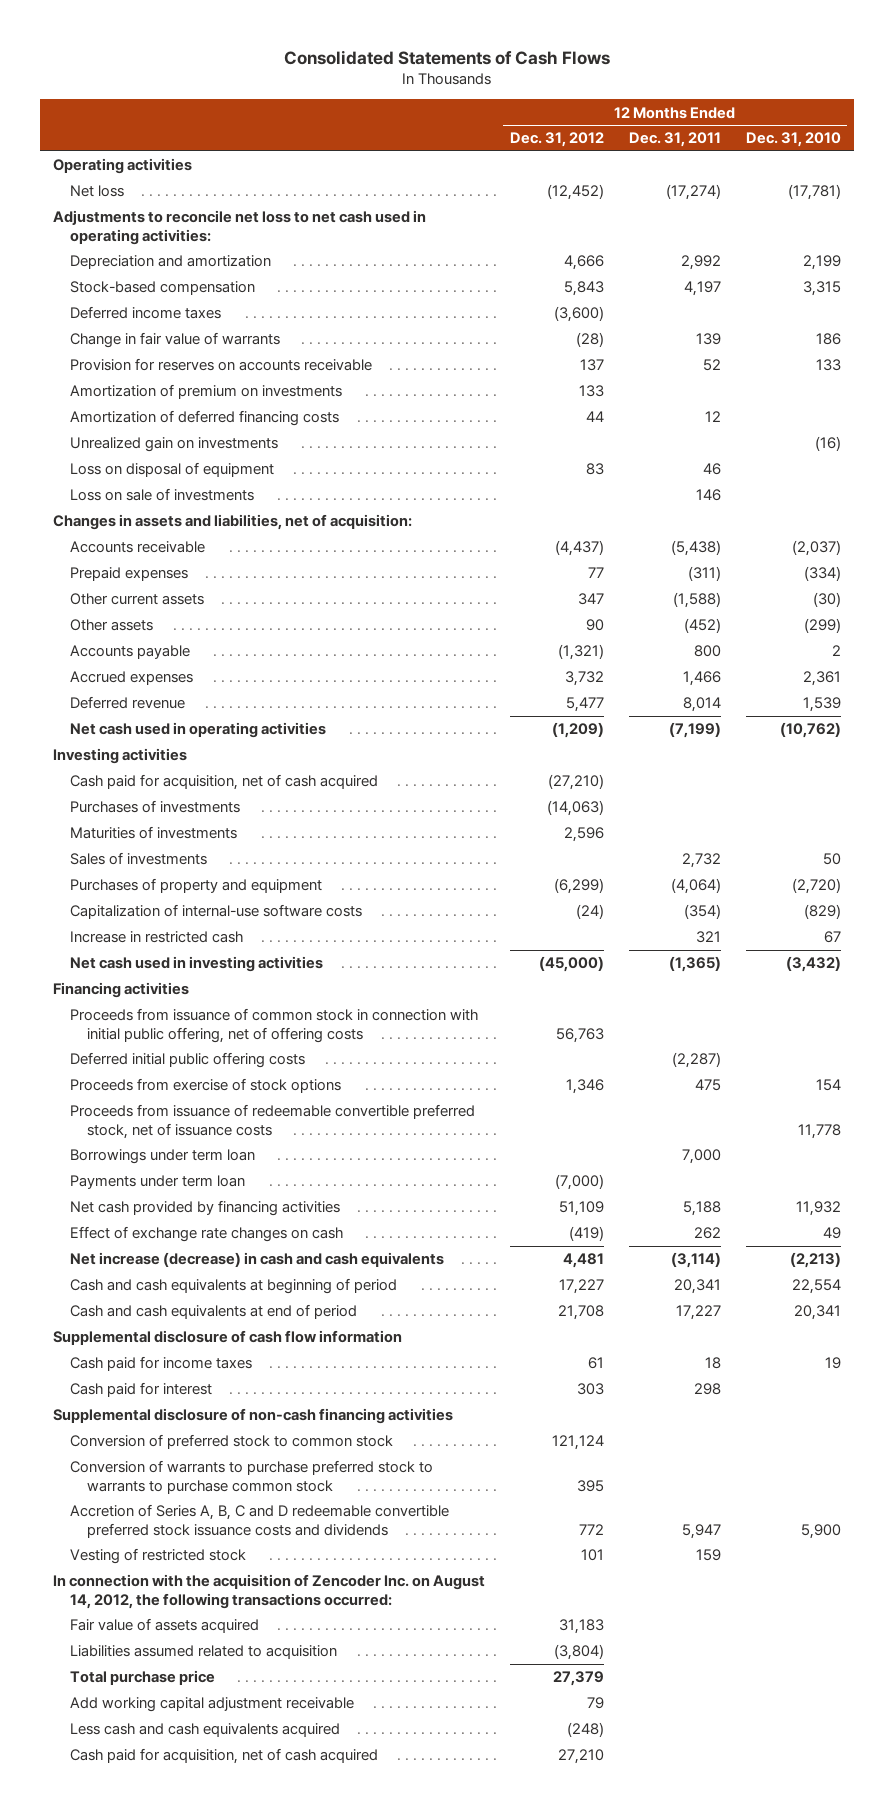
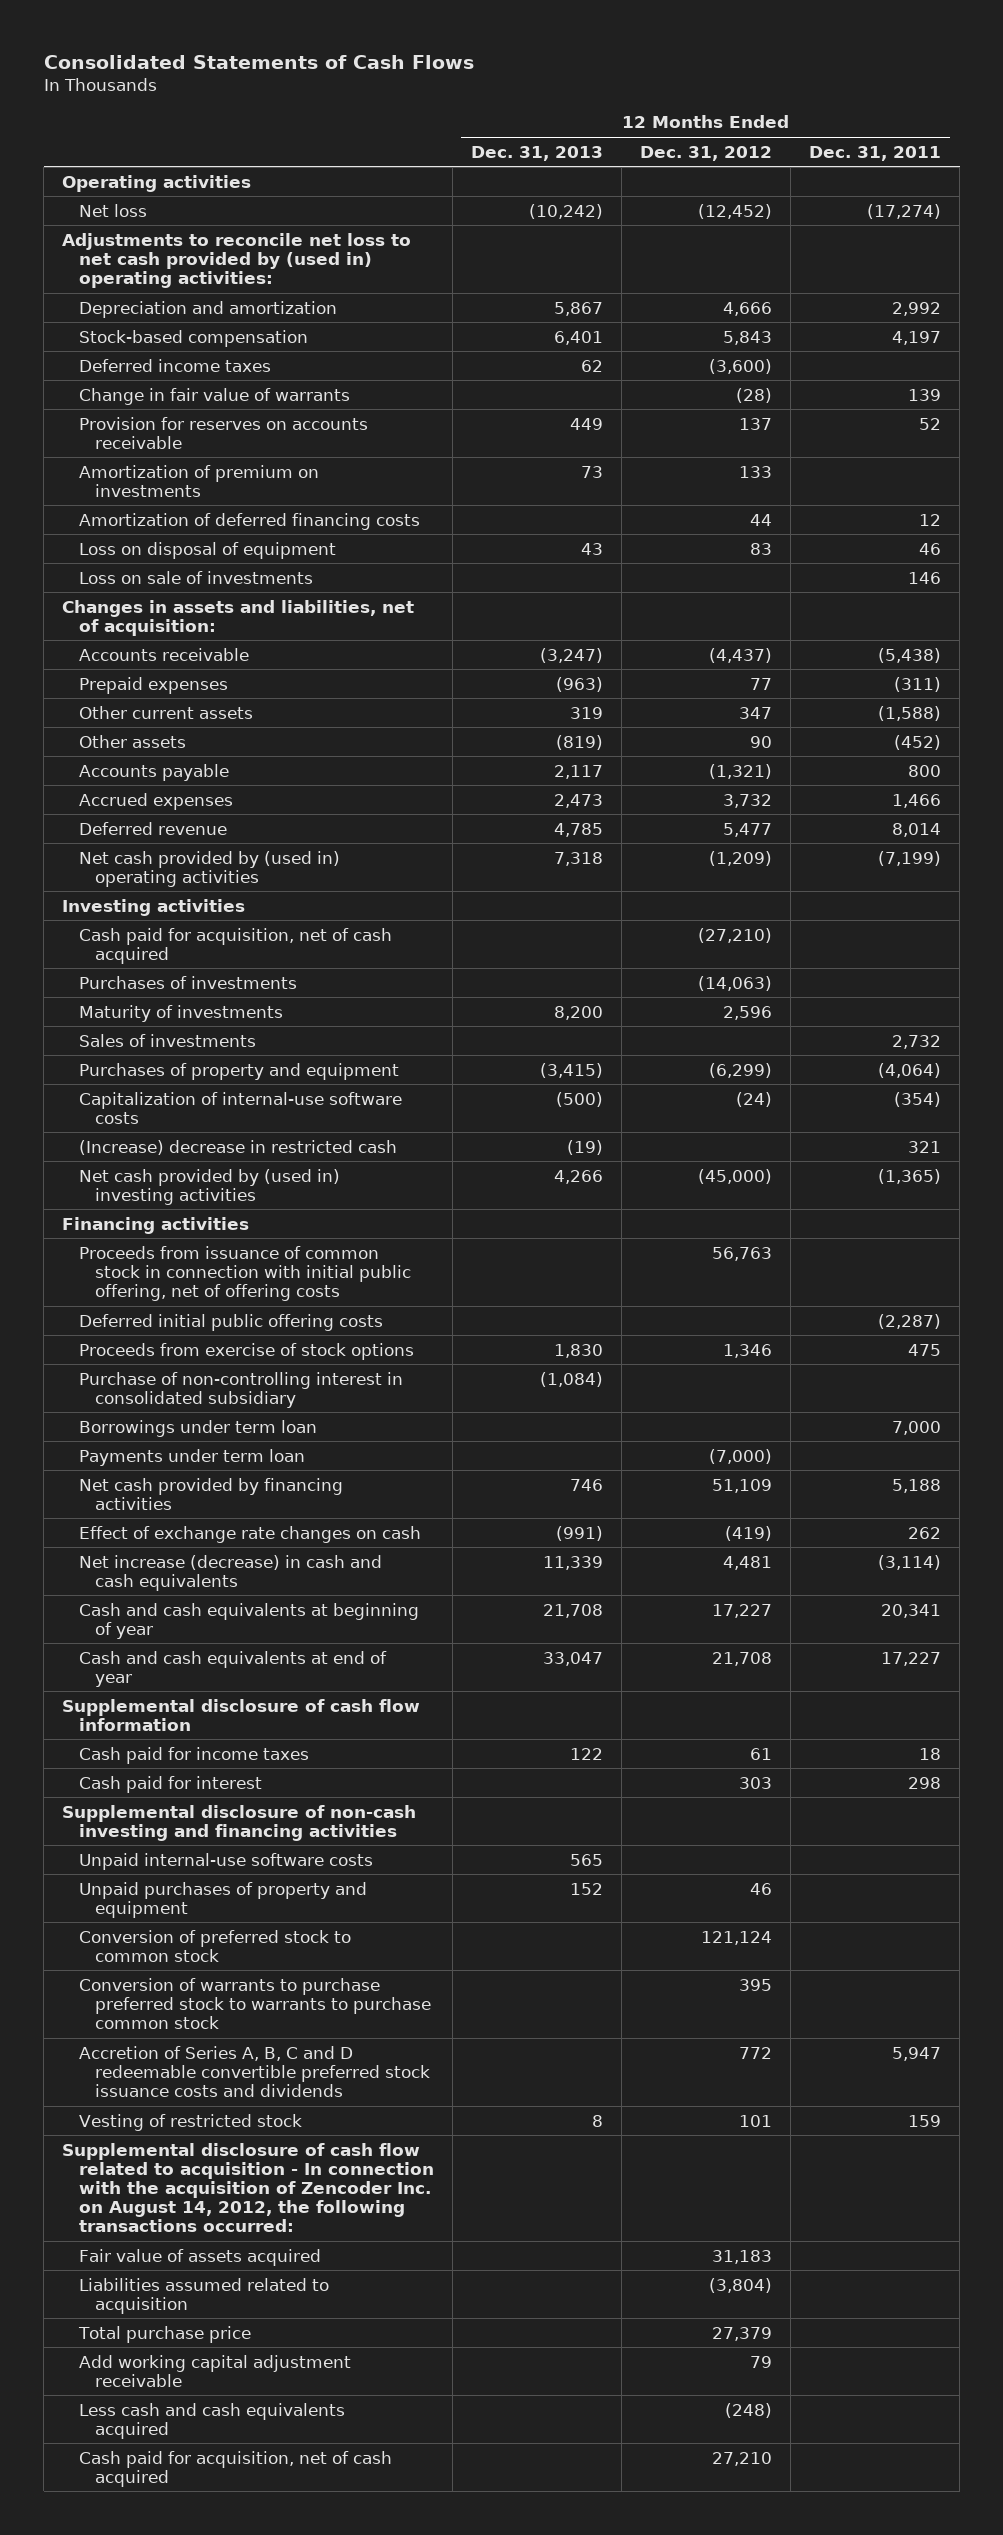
- | 12 Months Ended Dec. 31, 2012 | 12 Months Ended Dec. 31, 2011 | 12 Months Ended Dec. 31, 2010
+ | 12 Months Ended Dec. 31, 2013 | 12 Months Ended Dec. 31, 2012 | 12 Months Ended Dec. 31, 2011
- Adjustments to reconcile net loss to net cash used in operating activities:
+ Adjustments to reconcile net loss to net cash provided by (used in) operating activities:
- Unrealized gain on investments | | | (16)
- Net cash used in operating activities | (1,209) | (7,199) | (10,762)
+ Net cash provided by (used in) operating activities | 7,318 | (1,209) | (7,199)
- Maturities of investments | 2,596 | |
+ Maturity of investments | 8,200 | 2,596 |
- Increase in restricted cash | | 321 | 67
- Net cash used in investing activities | (45,000) | (1,365) | (3,432)
+ (Increase) decrease in restricted cash | (19) | | 321
+ Net cash provided by (used in) investing activities | 4,266 | (45,000) | (1,365)
- Proceeds from issuance of redeemable convertible preferred stock, net of issuance costs | | | 11,778
+ Purchase of non-controlling interest in consolidated subsidiary | (1,084) | |
- Cash and cash equivalents at beginning of period | 17,227 | 20,341 | 22,554
- Cash and cash equivalents at end of period | 21,708 | 17,227 | 20,341
+ Cash and cash equivalents at beginning of year | 21,708 | 17,227 | 20,341
+ Cash and cash equivalents at end of year | 33,047 | 21,708 | 17,227
- Supplemental disclosure of non-cash financing activities
+ Supplemental disclosure of non-cash investing and financing activities
+ Unpaid internal-use software costs | 565 | |
+ Unpaid purchases of property and equipment | 152 | 46 |
- In connection with the acquisition of Zencoder Inc. on August 14, 2012, the following transactions occurred:
+ Supplemental disclosure of cash flow related to acquisition - In connection with the acquisition of Zencoder Inc. on August 14, 2012, the following transactions occurred:

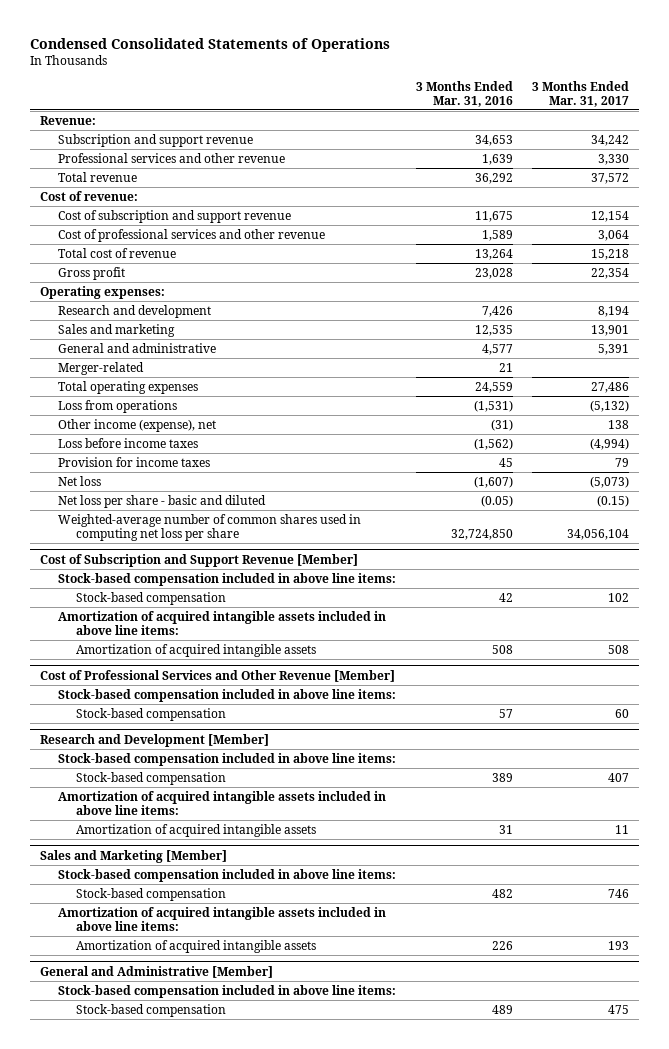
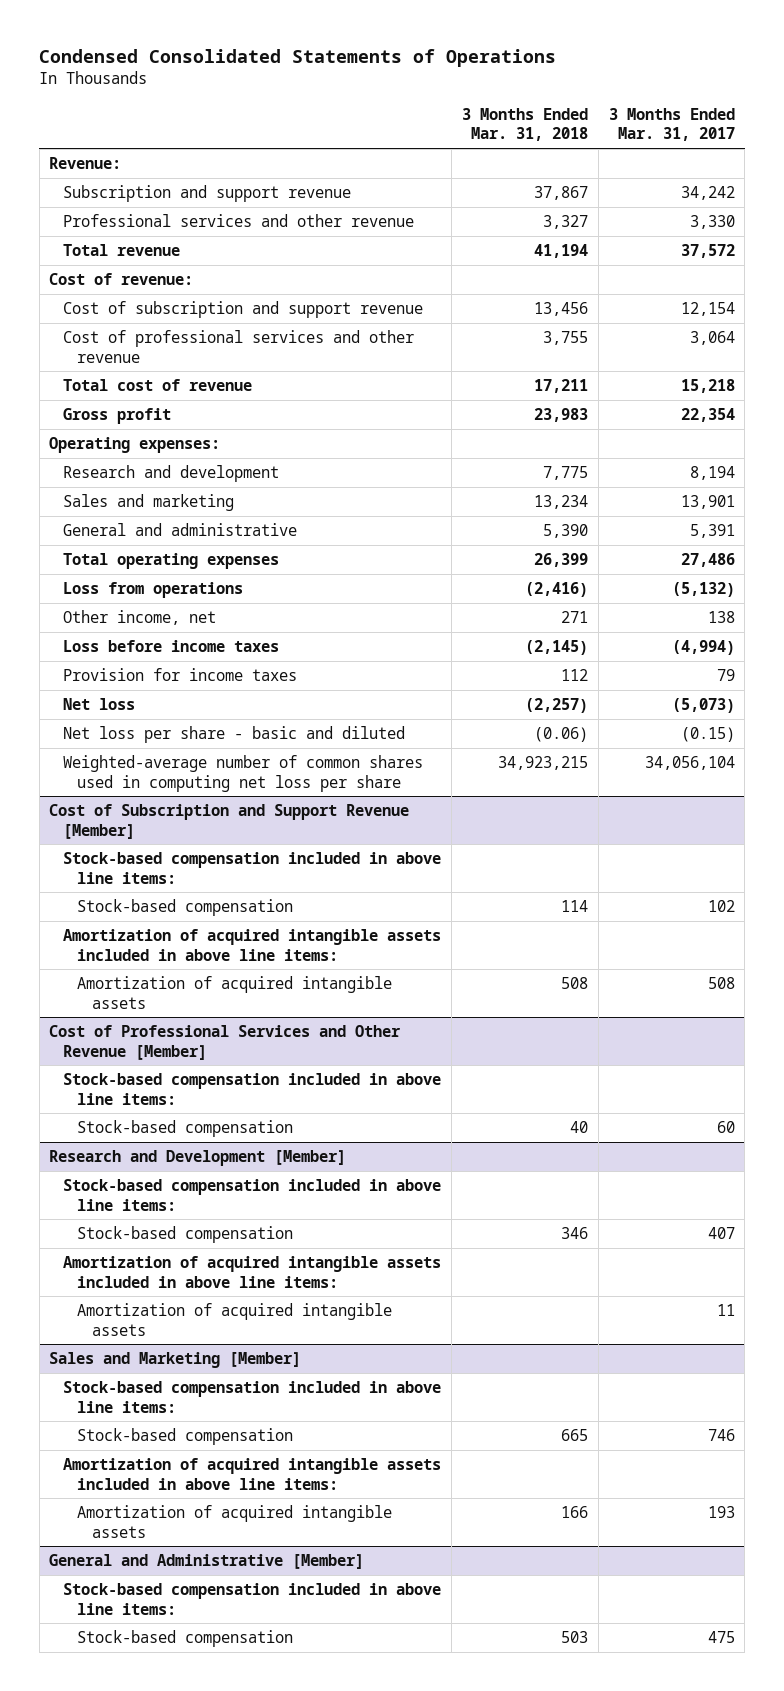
- | 3 Months Ended Mar. 31, 2016 | 3 Months Ended Mar. 31, 2017
+ | 3 Months Ended Mar. 31, 2018 | 3 Months Ended Mar. 31, 2017
- Merger-related | 21 |
- Other income (expense), net | (31) | 138
+ Other income, net | 271 | 138

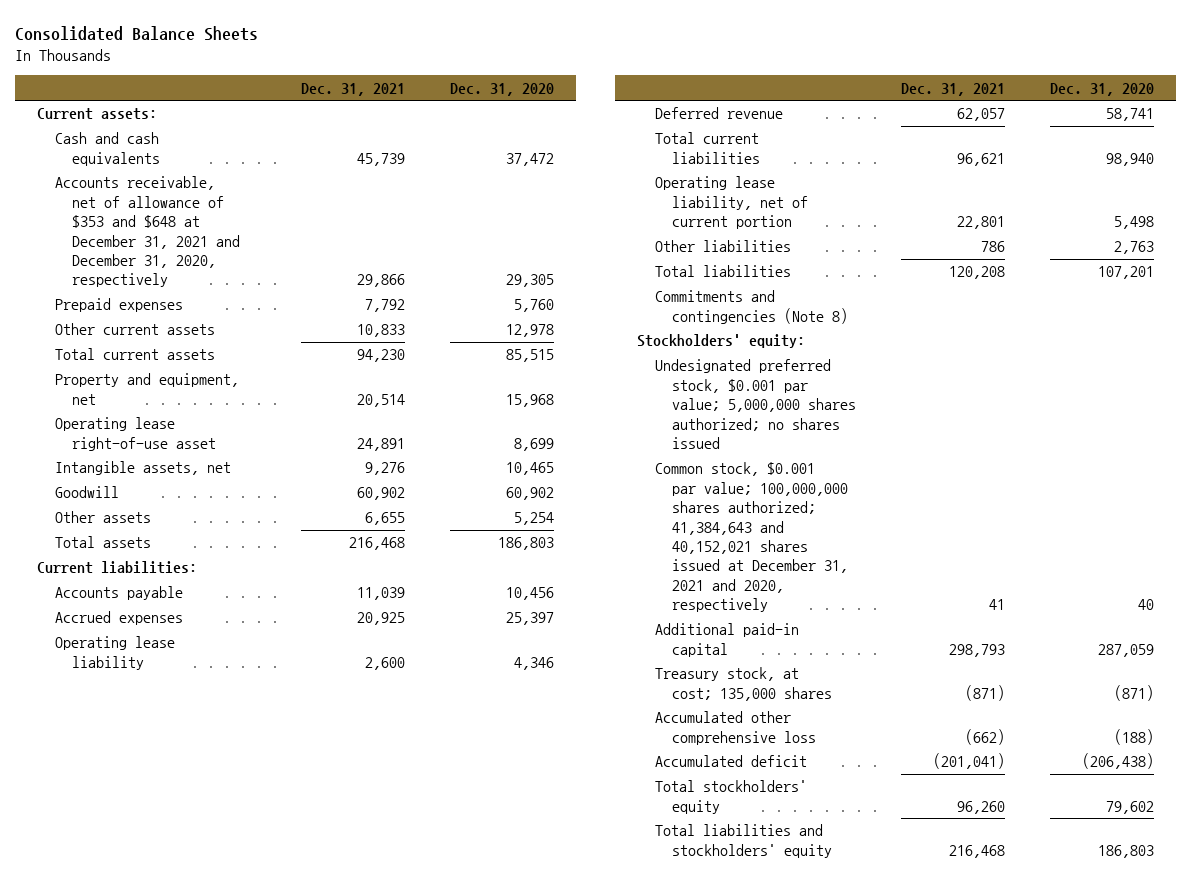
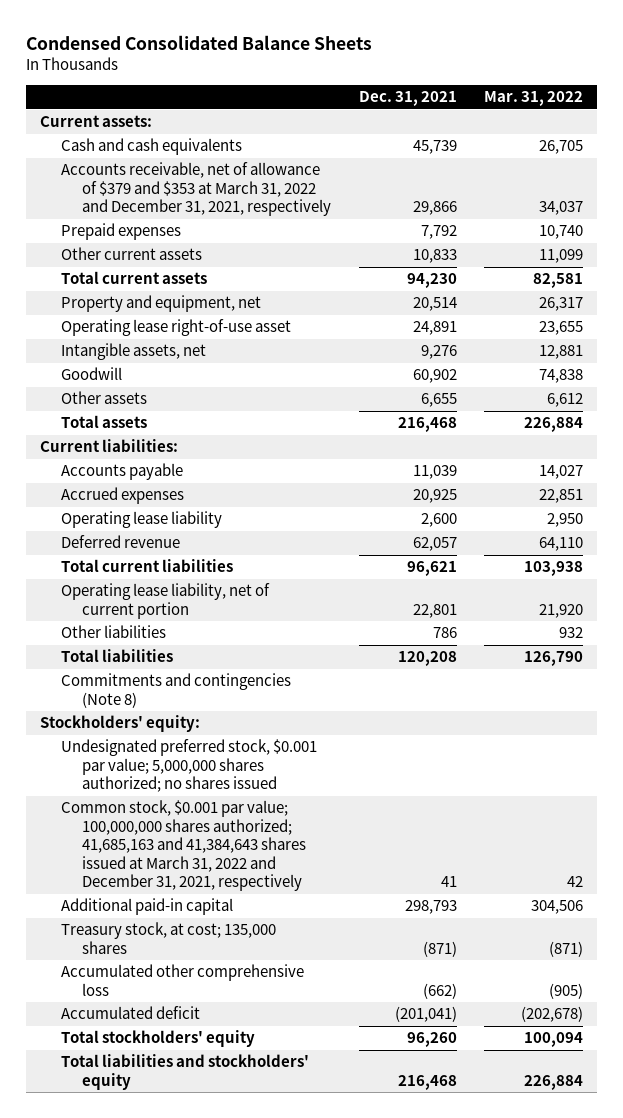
- Consolidated Balance Sheets
+ Condensed Consolidated Balance Sheets
- | Dec. 31, 2021 | Dec. 31, 2020
+ | Dec. 31, 2021 | Mar. 31, 2022
- Accounts receivable, net of allowance of $353 and $648 at December 31, 2021 and December 31, 2020, respectively | 29,866 | 29,305
+ Accounts receivable, net of allowance of $379 and $353 at March 31, 2022 and December 31, 2021, respectively | 29,866 | 34,037
- Common stock, $0.001 par value; 100,000,000 shares authorized; 41,384,643 and 40,152,021 shares issued at December 31, 2021 and 2020, respectively | 41 | 40
+ Common stock, $0.001 par value; 100,000,000 shares authorized; 41,685,163 and 41,384,643 shares issued at March 31, 2022 and December 31, 2021, respectively | 41 | 42

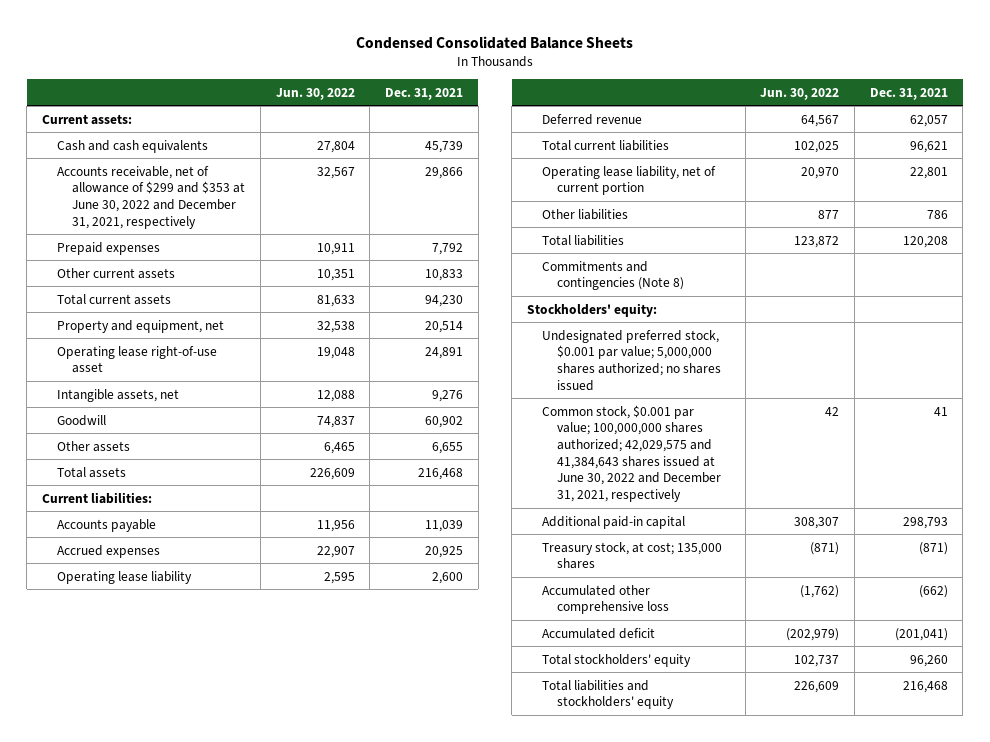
- | Dec. 31, 2021 | Mar. 31, 2022
+ | Jun. 30, 2022 | Dec. 31, 2021
- Accounts receivable, net of allowance of $379 and $353 at March 31, 2022 and December 31, 2021, respectively | 29,866 | 34,037
+ Accounts receivable, net of allowance of $299 and $353 at June 30, 2022 and December 31, 2021, respectively | 32,567 | 29,866
- Common stock, $0.001 par value; 100,000,000 shares authorized; 41,685,163 and 41,384,643 shares issued at March 31, 2022 and December 31, 2021, respectively | 41 | 42
+ Common stock, $0.001 par value; 100,000,000 shares authorized; 42,029,575 and 41,384,643 shares issued at June 30, 2022 and December 31, 2021, respectively | 42 | 41

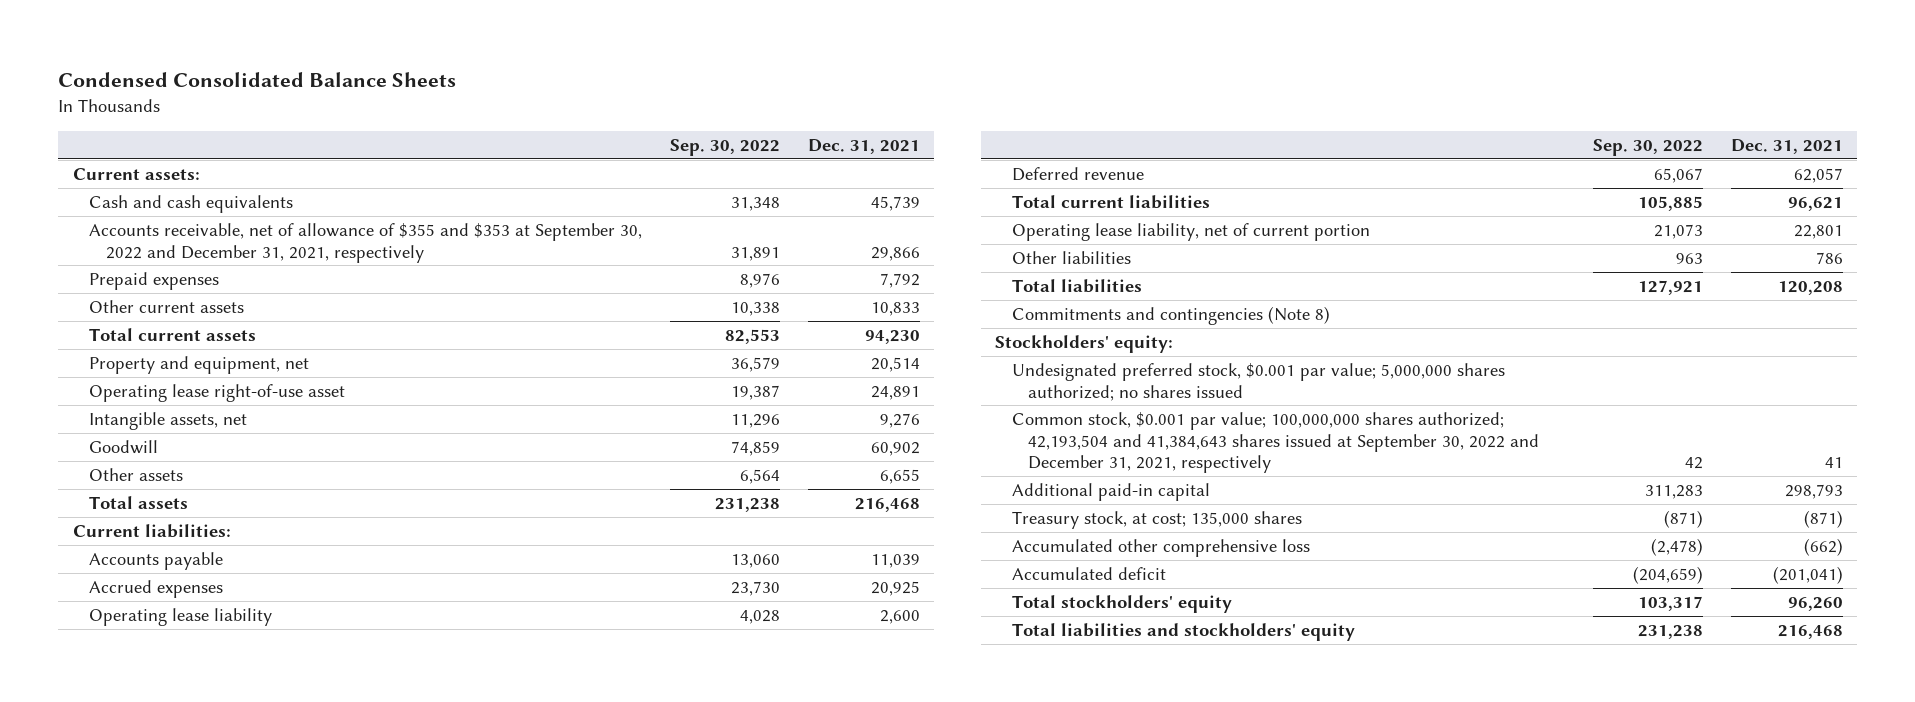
- | Jun. 30, 2022 | Dec. 31, 2021
+ | Sep. 30, 2022 | Dec. 31, 2021
- Accounts receivable, net of allowance of $299 and $353 at June 30, 2022 and December 31, 2021, respectively | 32,567 | 29,866
+ Accounts receivable, net of allowance of $355 and $353 at September 30, 2022 and December 31, 2021, respectively | 31,891 | 29,866
- Common stock, $0.001 par value; 100,000,000 shares authorized; 42,029,575 and 41,384,643 shares issued at June 30, 2022 and December 31, 2021, respectively | 42 | 41
+ Common stock, $0.001 par value; 100,000,000 shares authorized; 42,193,504 and 41,384,643 shares issued at September 30, 2022 and December 31, 2021, respectively | 42 | 41

